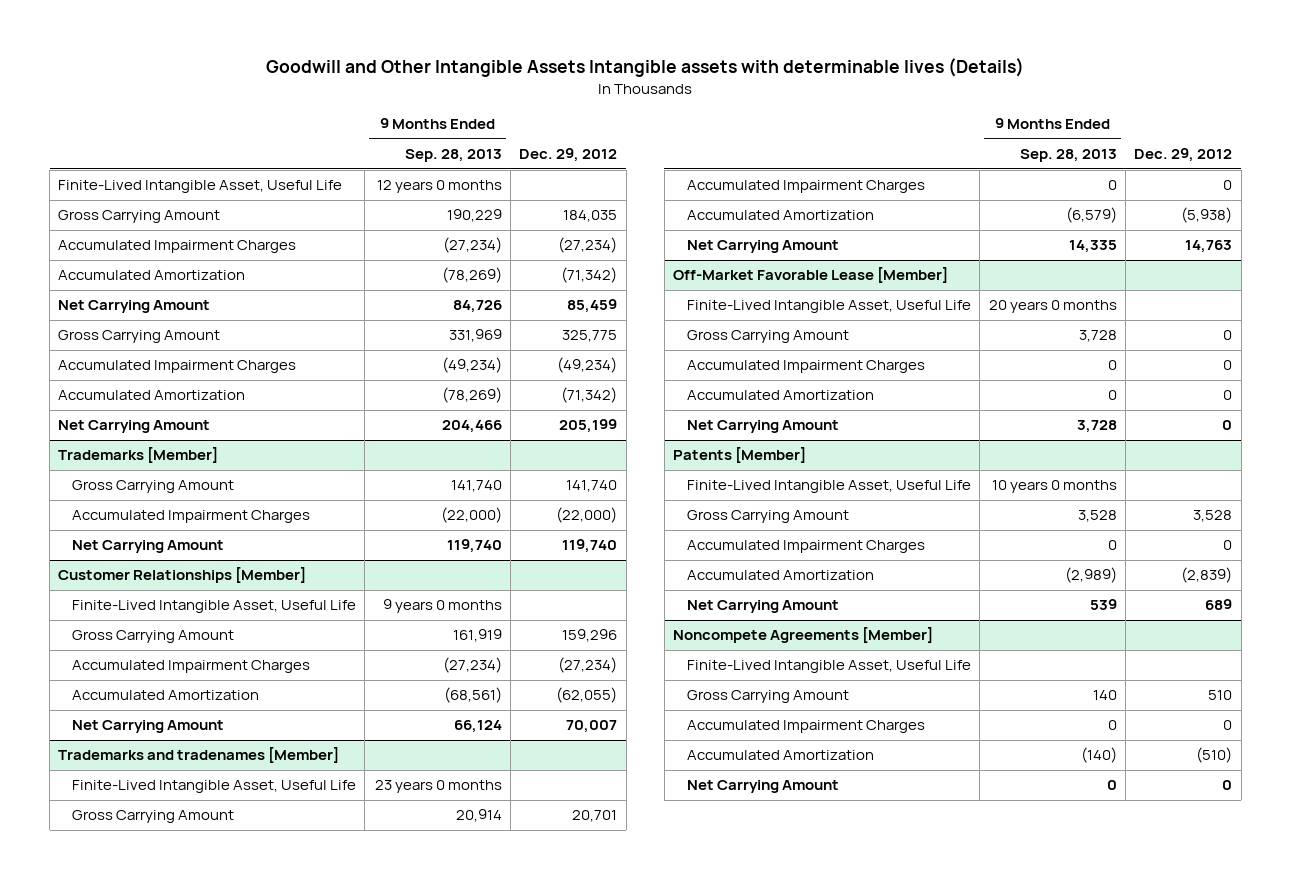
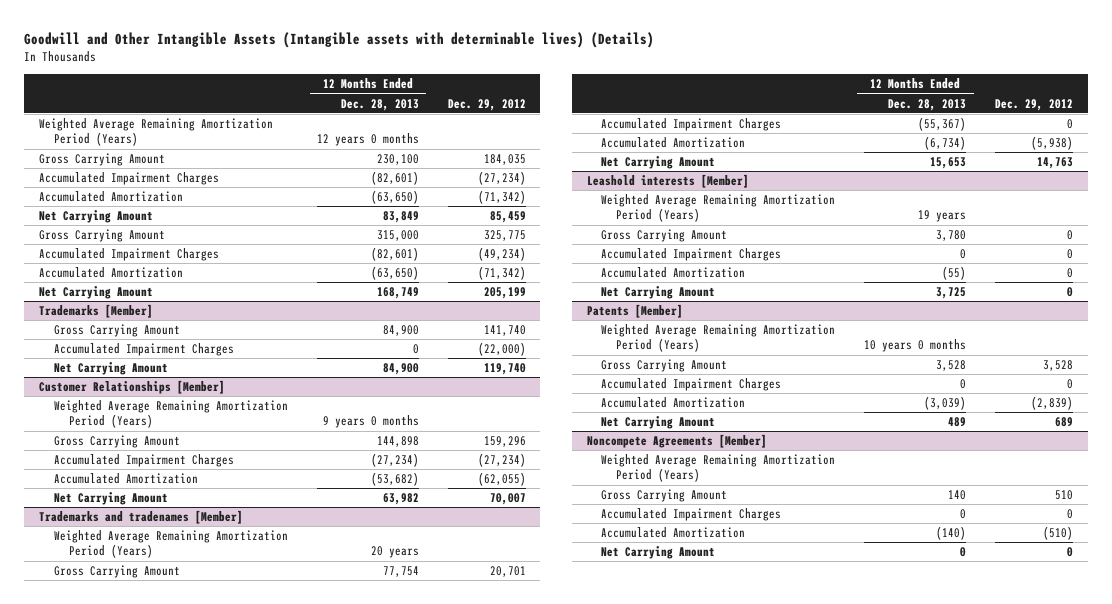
- Goodwill and Other Intangible Assets Intangible assets with determinable lives (Details)
+ Goodwill and Other Intangible Assets (Intangible assets with determinable lives) (Details)
- | 9 Months Ended Sep. 28, 2013 | Dec. 29, 2012
+ | 12 Months Ended Dec. 28, 2013 | Dec. 29, 2012
- Finite-Lived Intangible Asset, Useful Life | 12 years 0 months |
+ Weighted Average Remaining Amortization Period (Years) | 12 years 0 months |
@ Customer Relationships [Member]
- Finite-Lived Intangible Asset, Useful Life | 9 years 0 months |
+ Weighted Average Remaining Amortization Period (Years) | 9 years 0 months |
@ Trademarks and tradenames [Member]
- Finite-Lived Intangible Asset, Useful Life | 23 years 0 months |
+ Weighted Average Remaining Amortization Period (Years) | 20 years |
- Off-Market Favorable Lease [Member]
- Finite-Lived Intangible Asset, Useful Life | 20 years 0 months |
+ Leashold interests [Member]
+ Weighted Average Remaining Amortization Period (Years) | 19 years |
@ Patents [Member]
- Finite-Lived Intangible Asset, Useful Life | 10 years 0 months |
+ Weighted Average Remaining Amortization Period (Years) | 10 years 0 months |
@ Noncompete Agreements [Member]
- Finite-Lived Intangible Asset, Useful Life
+ Weighted Average Remaining Amortization Period (Years)

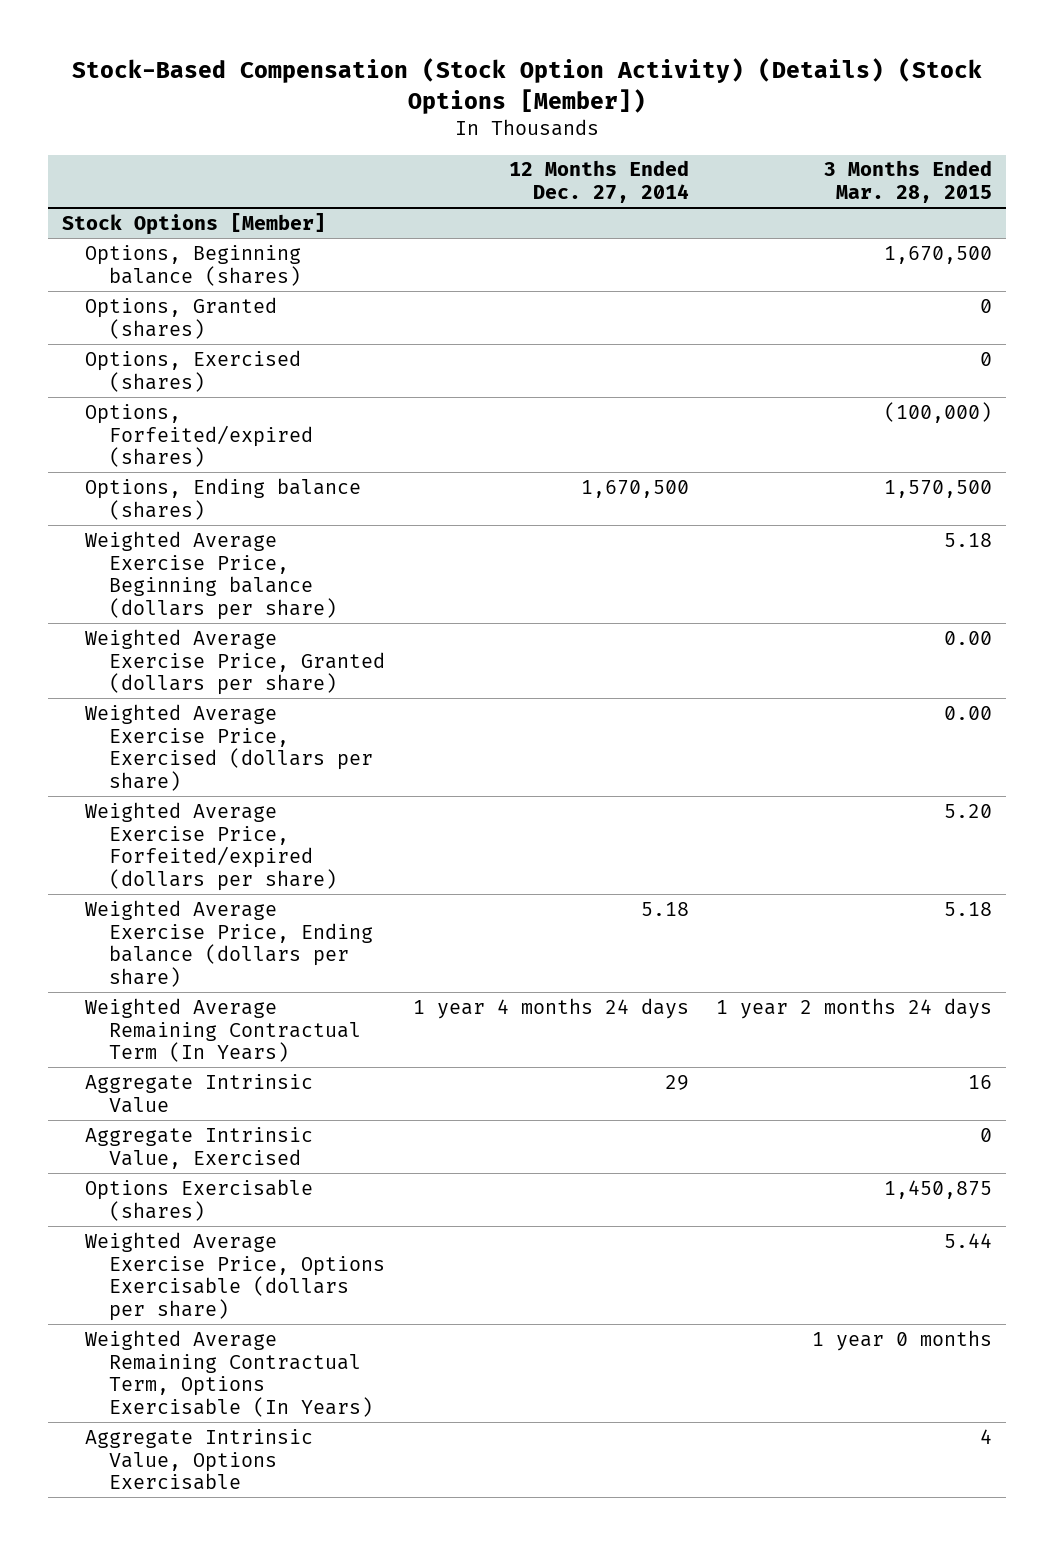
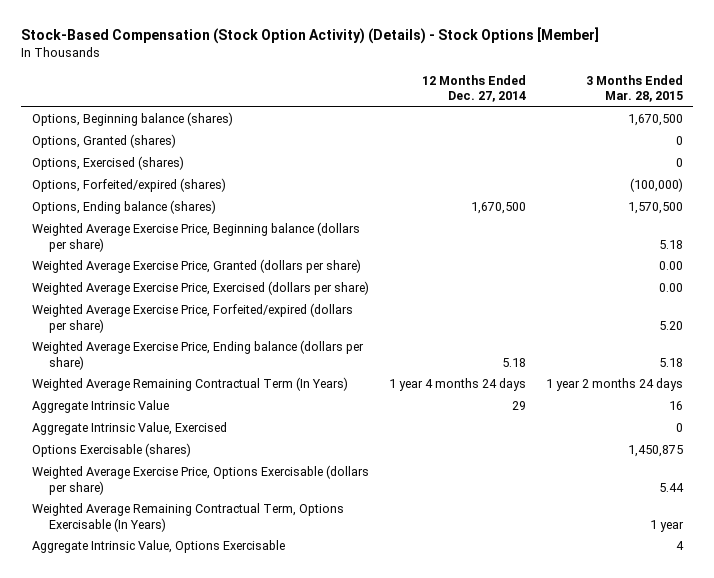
- Stock-Based Compensation (Stock Option Activity) (Details) (Stock Options [Member])
+ Stock-Based Compensation (Stock Option Activity) (Details) - Stock Options [Member]
- Stock Options [Member]
- Weighted Average Remaining Contractual Term, Options Exercisable (In Years) | | 1 year 0 months
+ Weighted Average Remaining Contractual Term, Options Exercisable (In Years) | | 1 year

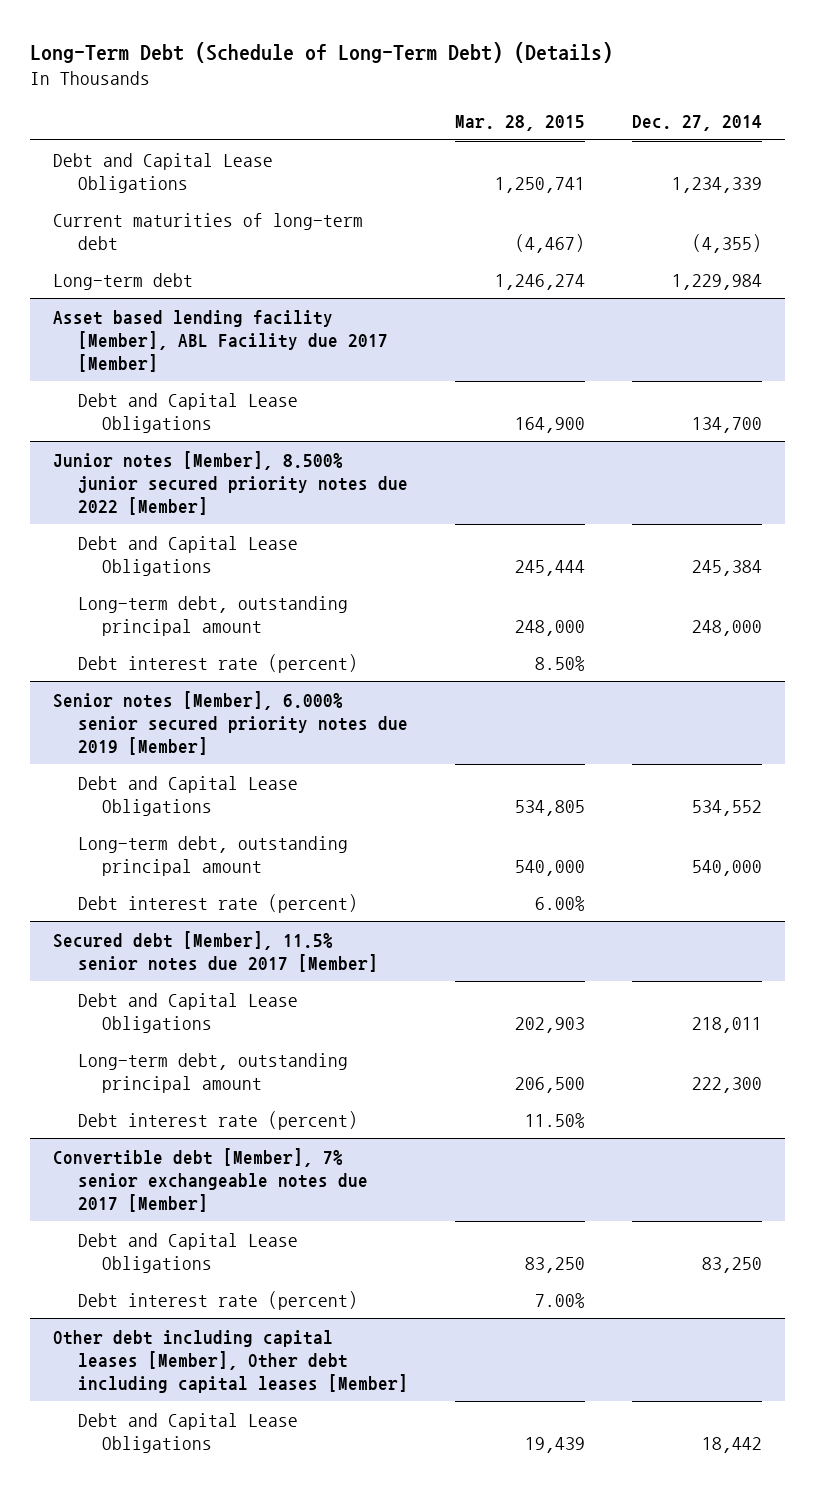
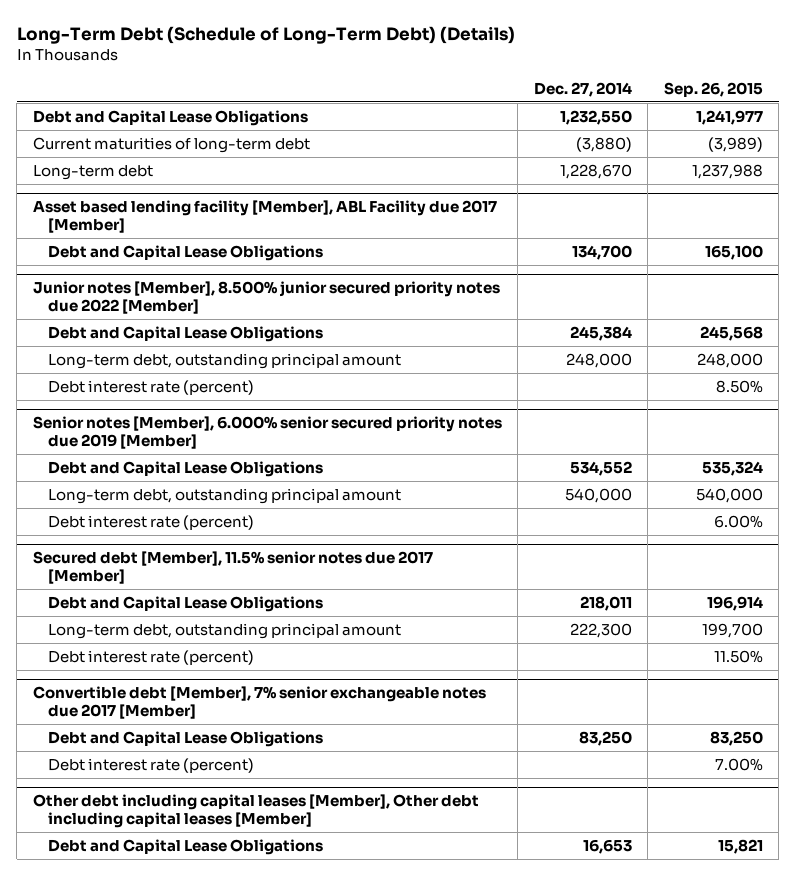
- | Mar. 28, 2015 | Dec. 27, 2014
+ | Dec. 27, 2014 | Sep. 26, 2015
- Debt and Capital Lease Obligations | 1,250,741 | 1,234,339
- Current maturities of long-term debt | (4,467) | (4,355)
- Long-term debt | 1,246,274 | 1,229,984
+ Debt and Capital Lease Obligations | 1,232,550 | 1,241,977
+ Current maturities of long-term debt | (3,880) | (3,989)
+ Long-term debt | 1,228,670 | 1,237,988
@ Other debt including capital leases [Member], Other debt including capital leases [Member]
- Debt and Capital Lease Obligations | 19,439 | 18,442
+ Debt and Capital Lease Obligations | 16,653 | 15,821

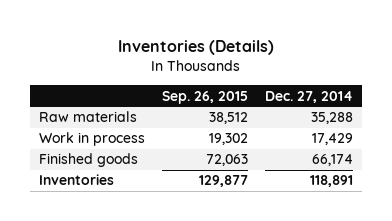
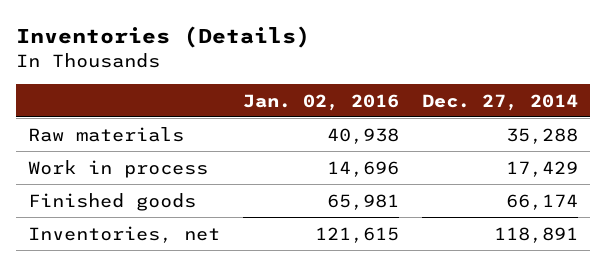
- | Sep. 26, 2015 | Dec. 27, 2014
+ | Jan. 02, 2016 | Dec. 27, 2014
- Inventories | 129,877 | 118,891
+ Inventories, net | 121,615 | 118,891

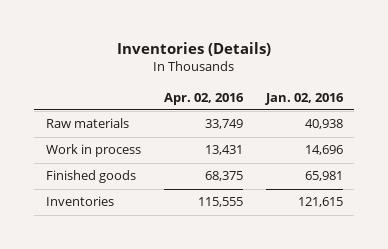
- | Jan. 02, 2016 | Dec. 27, 2014
+ | Apr. 02, 2016 | Jan. 02, 2016
- Inventories, net | 121,615 | 118,891
+ Inventories | 115,555 | 121,615

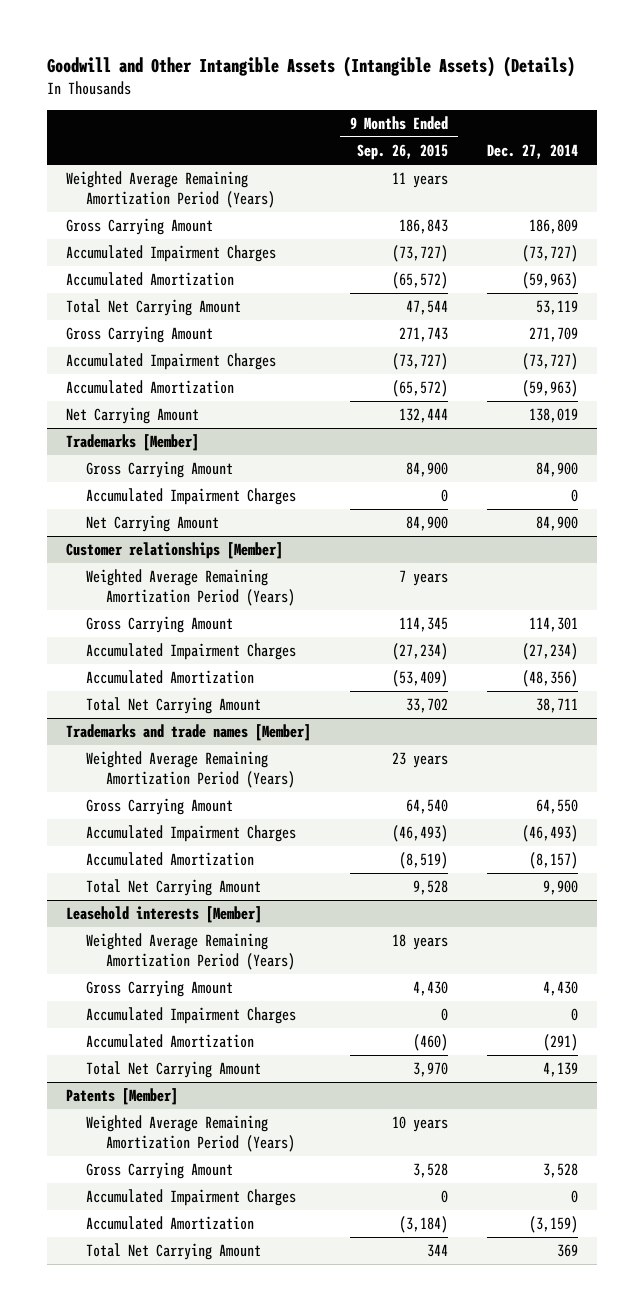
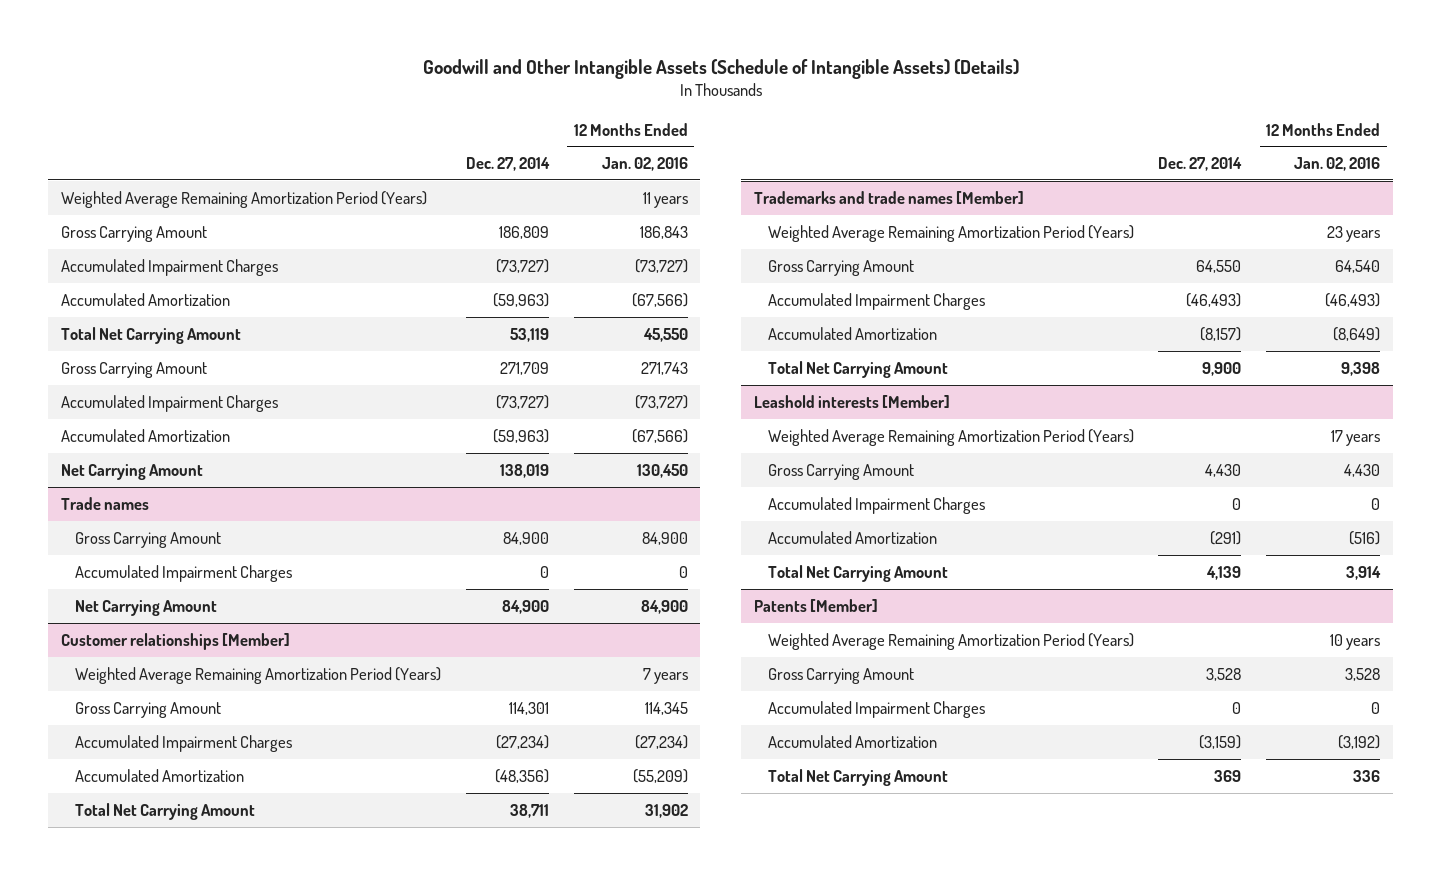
- Goodwill and Other Intangible Assets (Intangible Assets) (Details)
+ Goodwill and Other Intangible Assets (Schedule of Intangible Assets) (Details)
- | 9 Months Ended Sep. 26, 2015 | Dec. 27, 2014
+ | Dec. 27, 2014 | 12 Months Ended Jan. 02, 2016
- Trademarks [Member]
+ Trade names
- Leasehold interests [Member]
+ Leashold interests [Member]

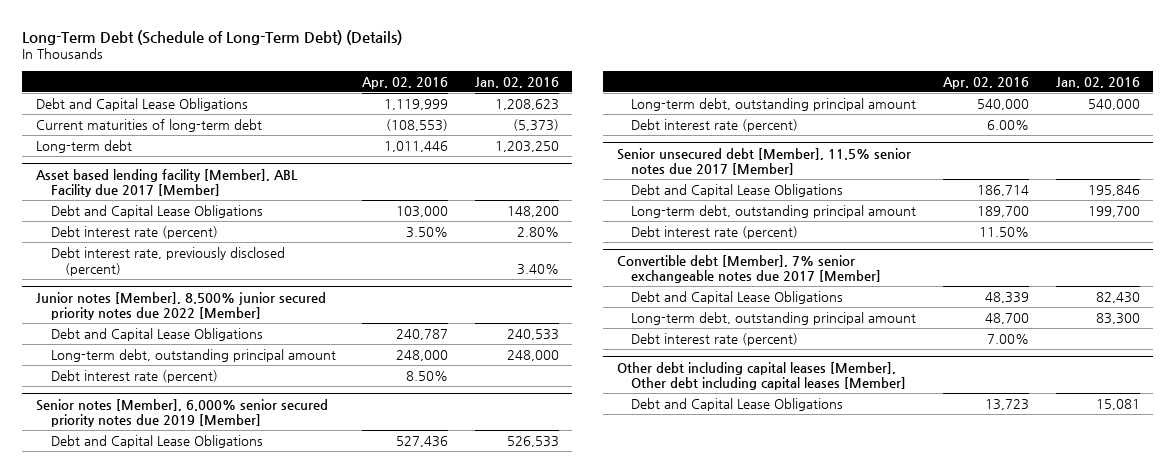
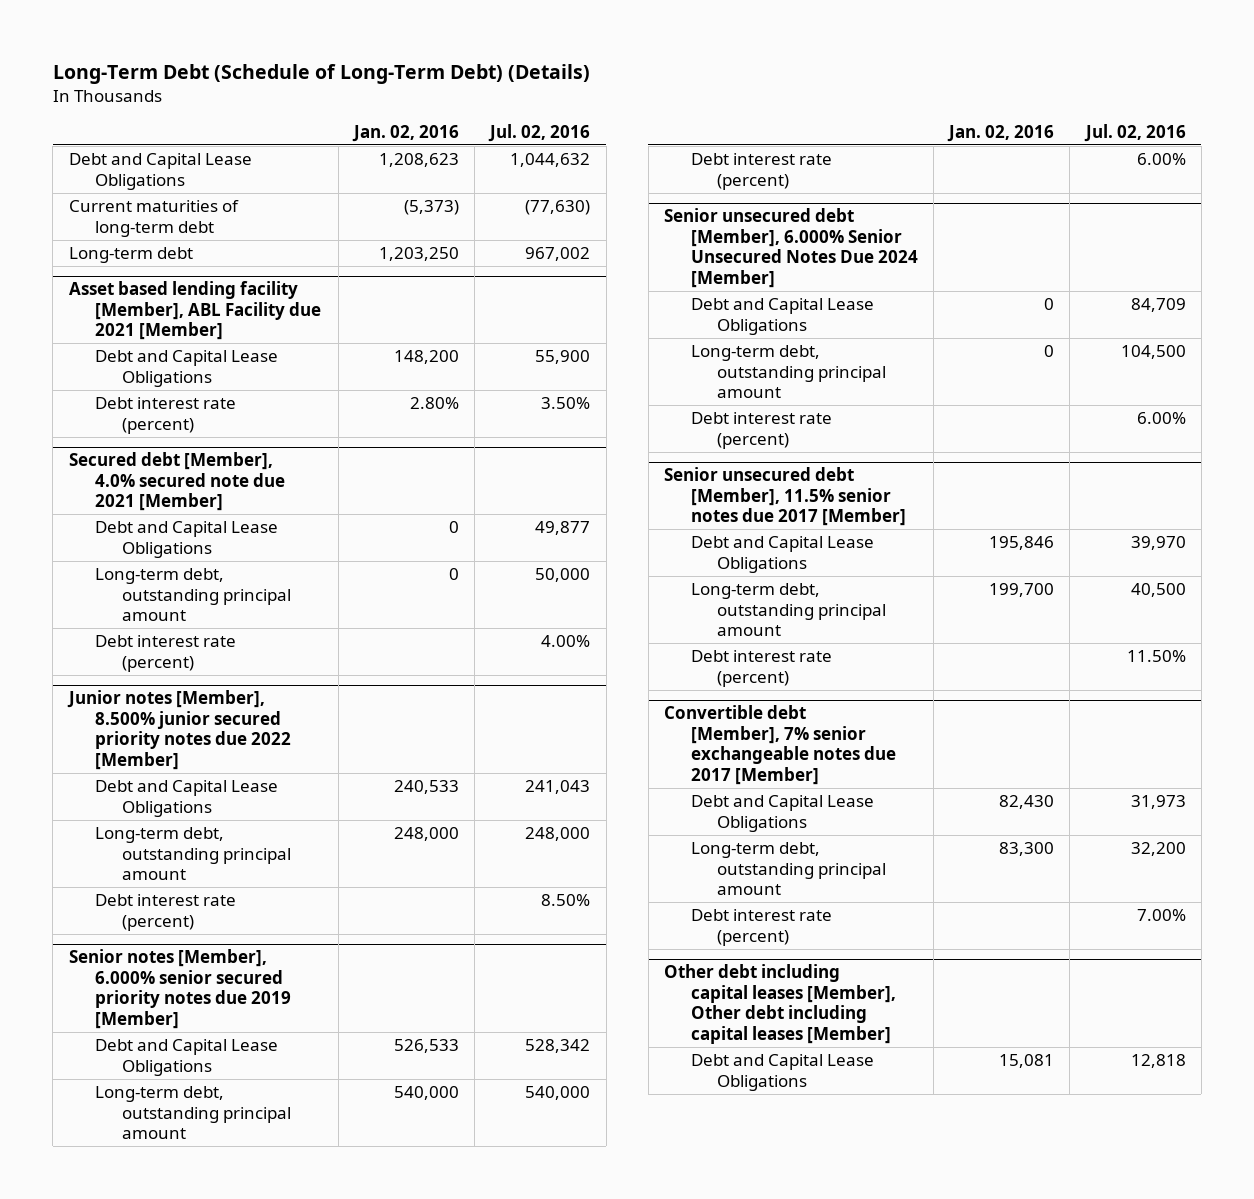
- | Apr. 02, 2016 | Jan. 02, 2016
+ | Jan. 02, 2016 | Jul. 02, 2016
- Asset based lending facility [Member], ABL Facility due 2017 [Member]
+ Asset based lending facility [Member], ABL Facility due 2021 [Member]
- Debt interest rate, previously disclosed (percent) | | 3.40%
+ Secured debt [Member], 4.0% secured note due 2021 [Member]
+ Debt and Capital Lease Obligations | 0 | 49,877
+ Long-term debt, outstanding principal amount | 0 | 50,000
+ Debt interest rate (percent) | | 4.00%
+ Senior unsecured debt [Member], 6.000% Senior Unsecured Notes Due 2024 [Member]
+ Debt and Capital Lease Obligations | 0 | 84,709
+ Long-term debt, outstanding principal amount | 0 | 104,500
+ Debt interest rate (percent) | | 6.00%

